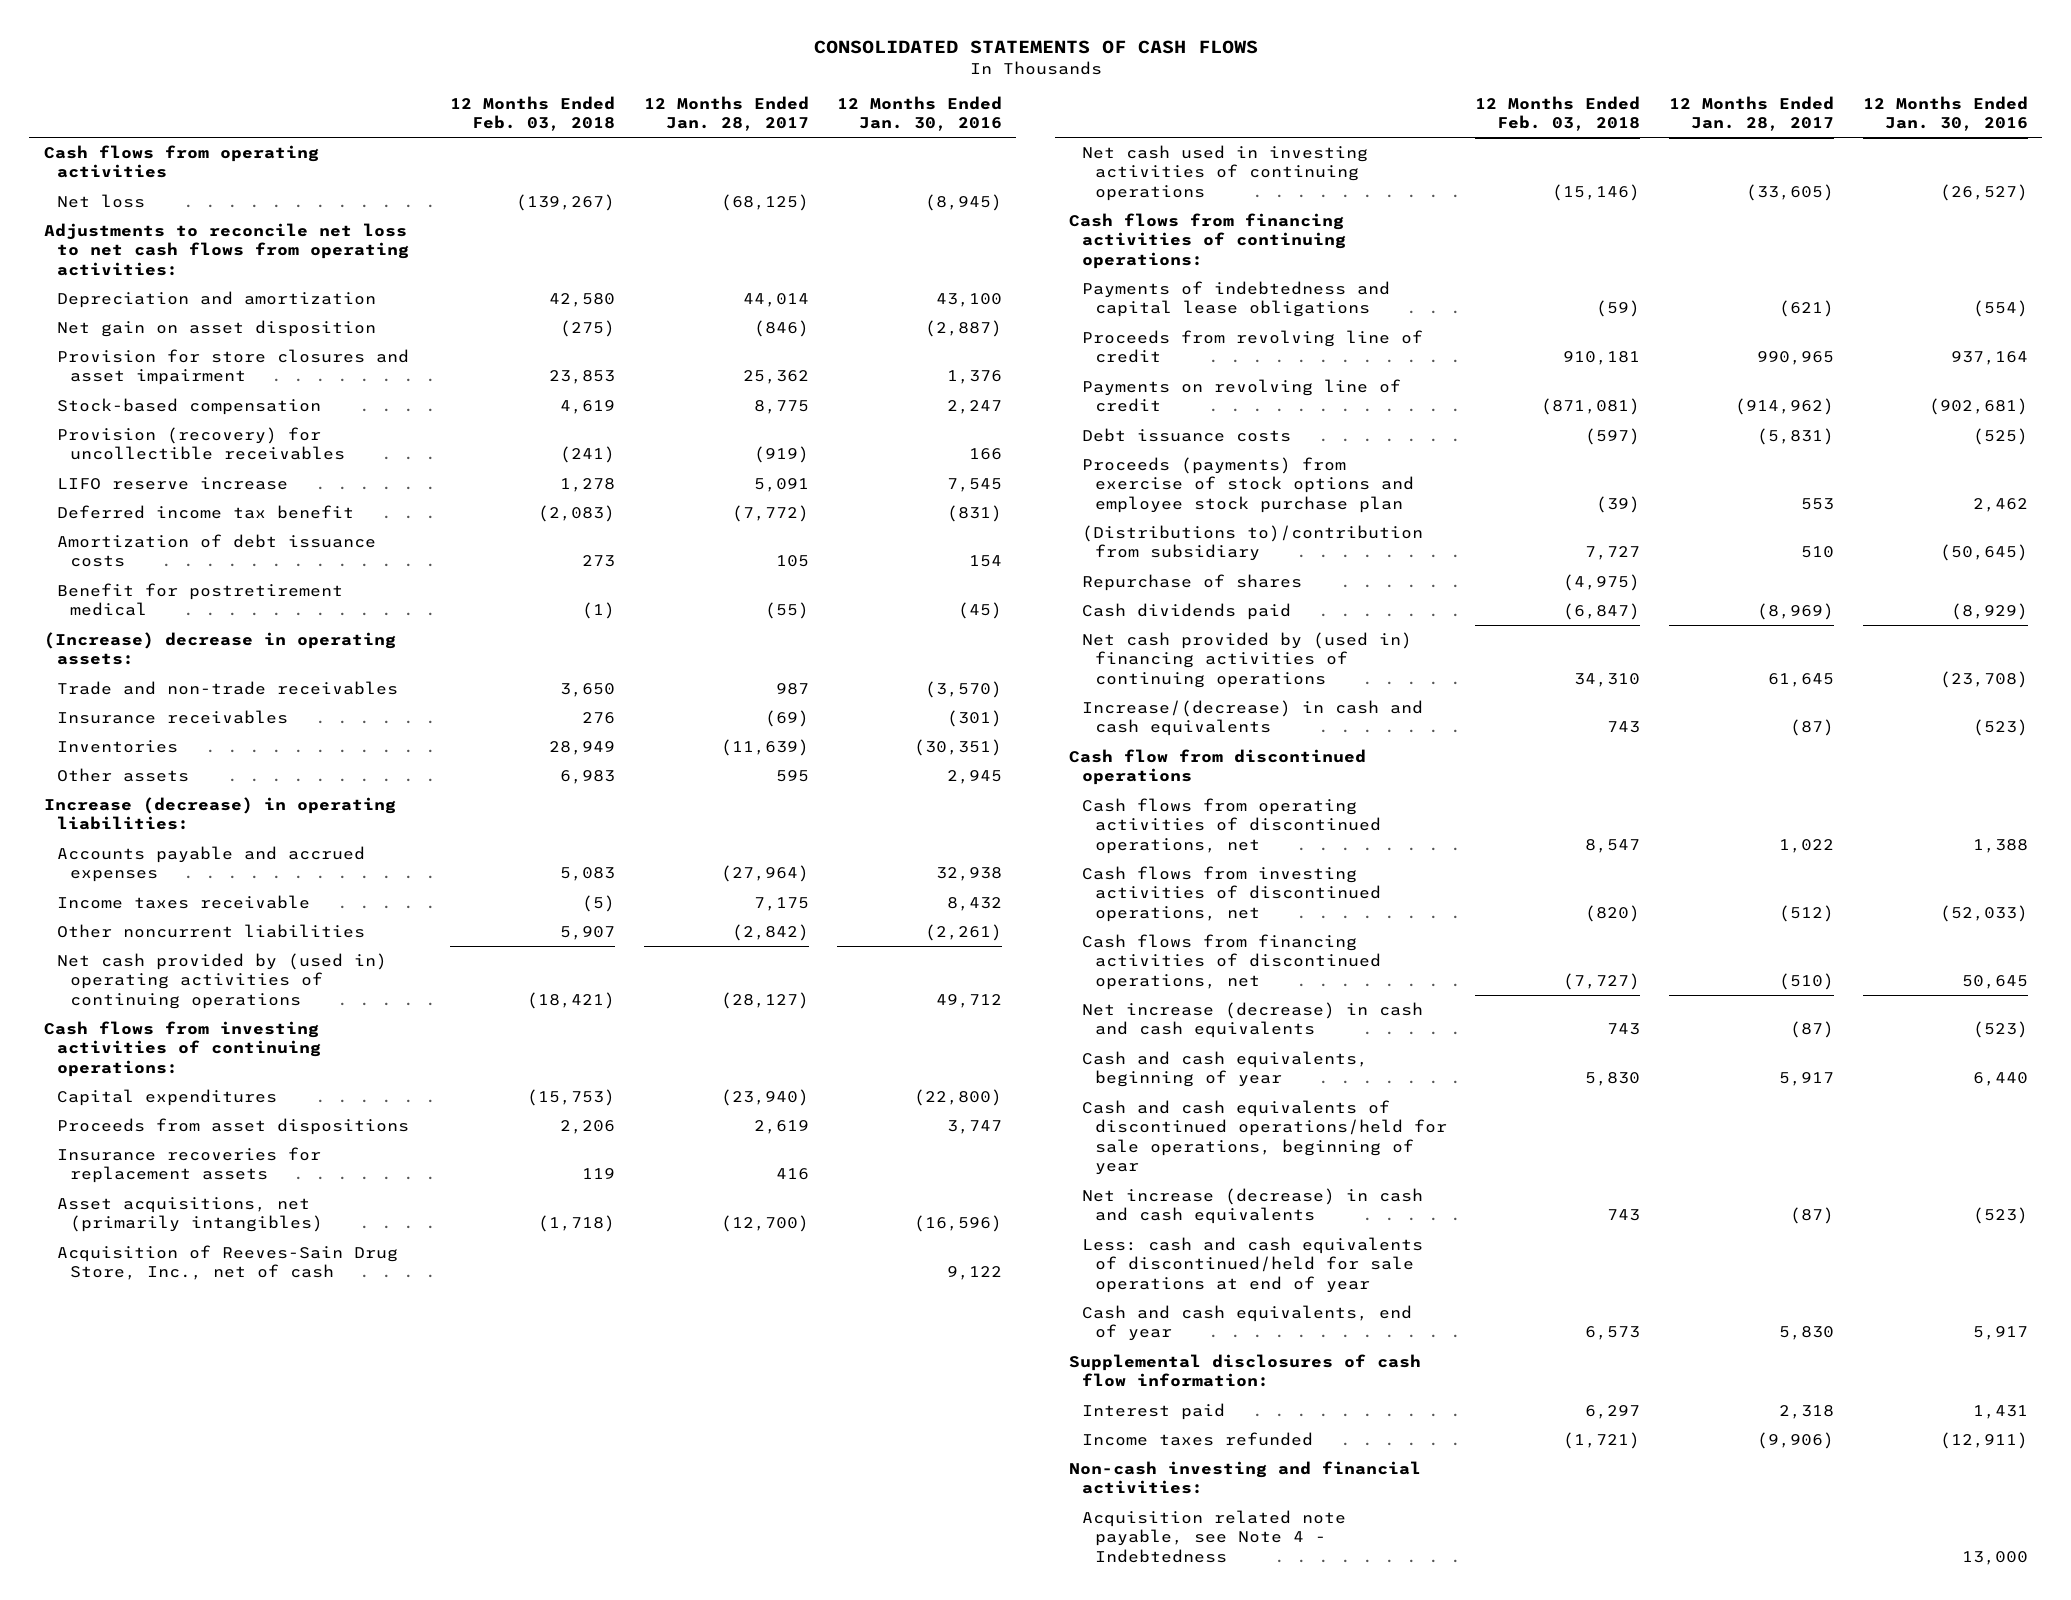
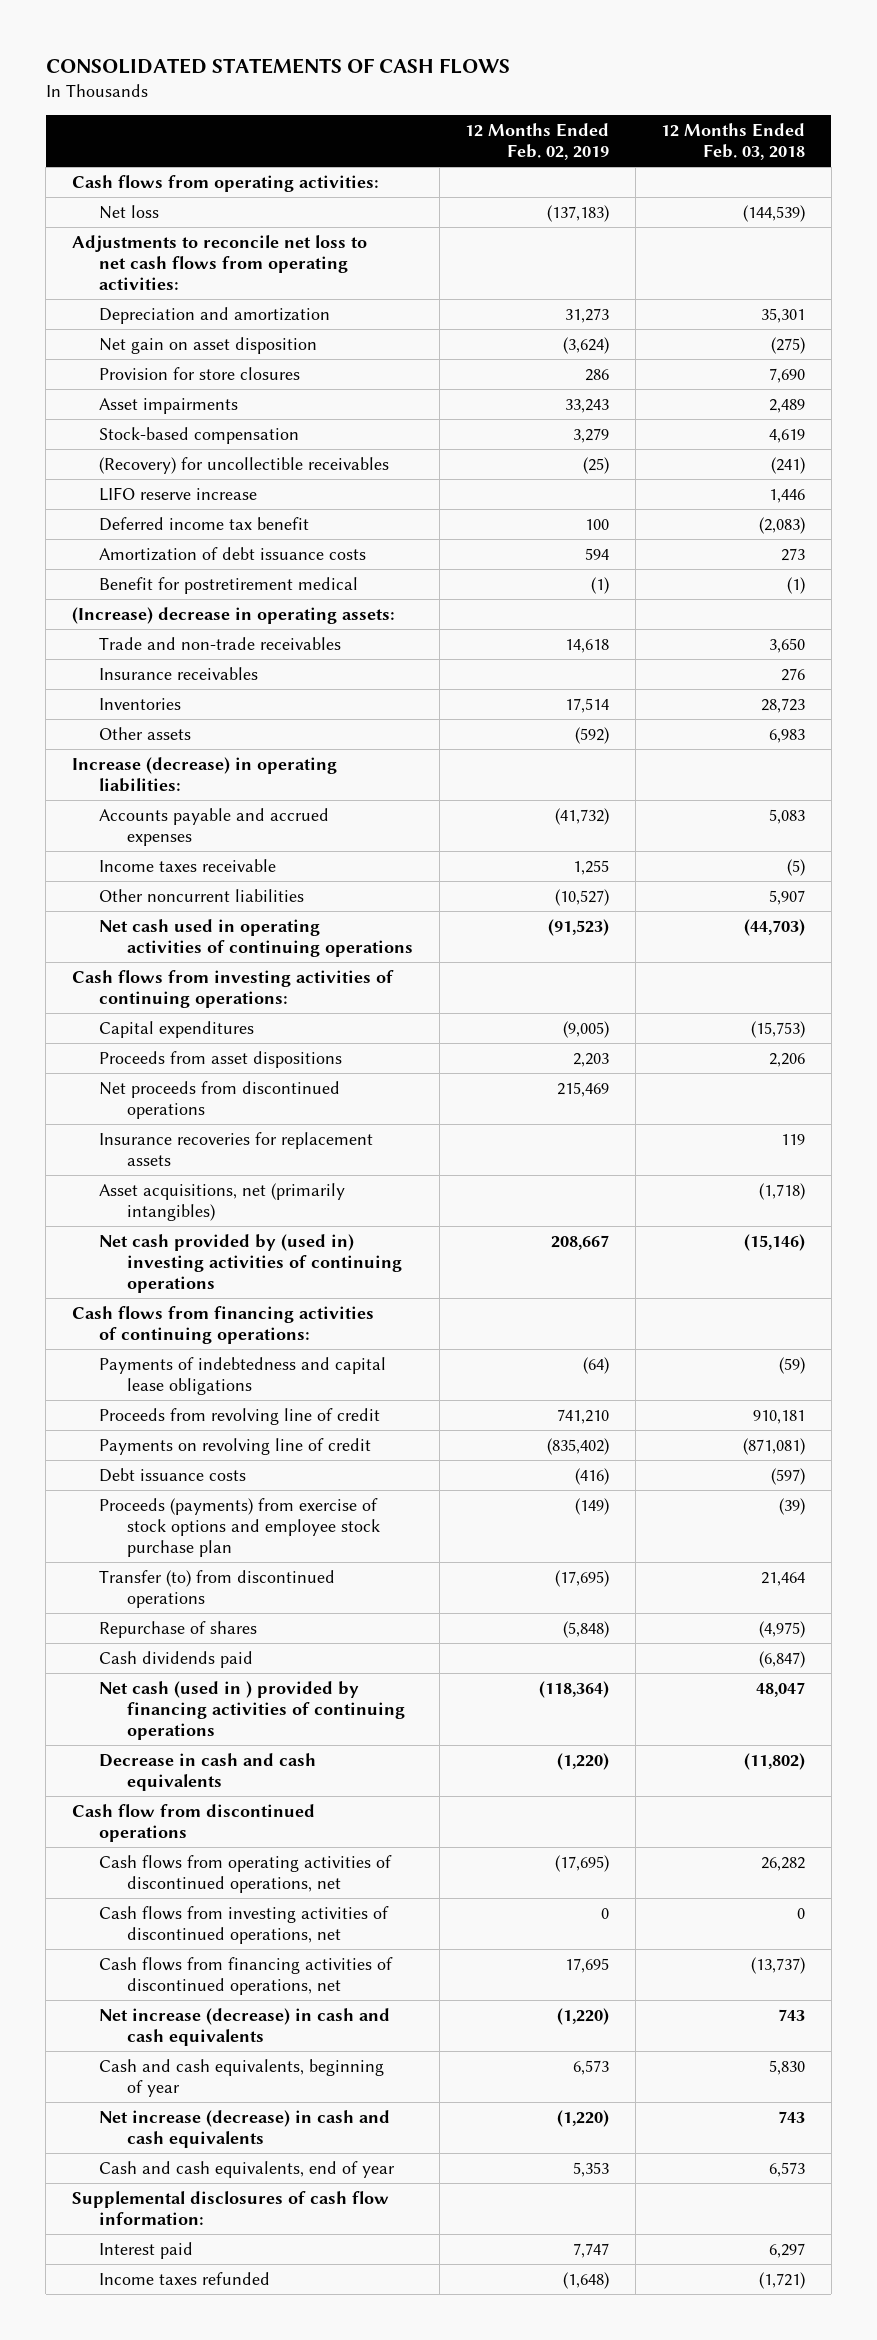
- | 12 Months Ended Feb. 03, 2018 | 12 Months Ended Jan. 28, 2017 | 12 Months Ended Jan. 30, 2016
+ | 12 Months Ended Feb. 02, 2019 | 12 Months Ended Feb. 03, 2018
- Cash flows from operating activities
- Net loss | (139,267) | (68,125) | (8,945)
+ Cash flows from operating activities:
+ Net loss | (137,183) | (144,539)
- Depreciation and amortization | 42,580 | 44,014 | 43,100
+ Depreciation and amortization | 31,273 | 35,301
- Provision for store closures and asset impairment | 23,853 | 25,362 | 1,376
+ Provision for store closures | 286 | 7,690
+ Asset impairments | 33,243 | 2,489
- Provision (recovery) for uncollectible receivables | (241) | (919) | 166
- LIFO reserve increase | 1,278 | 5,091 | 7,545
+ (Recovery) for uncollectible receivables | (25) | (241)
+ LIFO reserve increase | | 1,446
- Inventories | 28,949 | (11,639) | (30,351)
+ Inventories | 17,514 | 28,723
- Net cash provided by (used in) operating activities of continuing operations | (18,421) | (28,127) | 49,712
+ Net cash used in operating activities of continuing operations | (91,523) | (44,703)
+ Net proceeds from discontinued operations | 215,469 |
- Acquisition of Reeves-Sain Drug Store, Inc., net of cash | | | 9,122
- Net cash used in investing activities of continuing operations | (15,146) | (33,605) | (26,527)
+ Net cash provided by (used in) investing activities of continuing operations | 208,667 | (15,146)
- (Distributions to)/contribution from subsidiary | 7,727 | 510 | (50,645)
+ Transfer (to) from discontinued operations | (17,695) | 21,464
- Net cash provided by (used in) financing activities of continuing operations | 34,310 | 61,645 | (23,708)
- Increase/(decrease) in cash and cash equivalents | 743 | (87) | (523)
+ Net cash (used in ) provided by financing activities of continuing operations | (118,364) | 48,047
+ Decrease in cash and cash equivalents | (1,220) | (11,802)
- Cash flows from operating activities of discontinued operations, net | 8,547 | 1,022 | 1,388
- Cash flows from investing activities of discontinued operations, net | (820) | (512) | (52,033)
- Cash flows from financing activities of discontinued operations, net | (7,727) | (510) | 50,645
+ Cash flows from operating activities of discontinued operations, net | (17,695) | 26,282
+ Cash flows from investing activities of discontinued operations, net | 0 | 0
+ Cash flows from financing activities of discontinued operations, net | 17,695 | (13,737)
- Cash and cash equivalents of discontinued operations/held for sale operations, beginning of year
- Less: cash and cash equivalents of discontinued/held for sale operations at end of year
- Non-cash investing and financial activities:
- Acquisition related note payable, see Note 4 - Indebtedness | | | 13,000

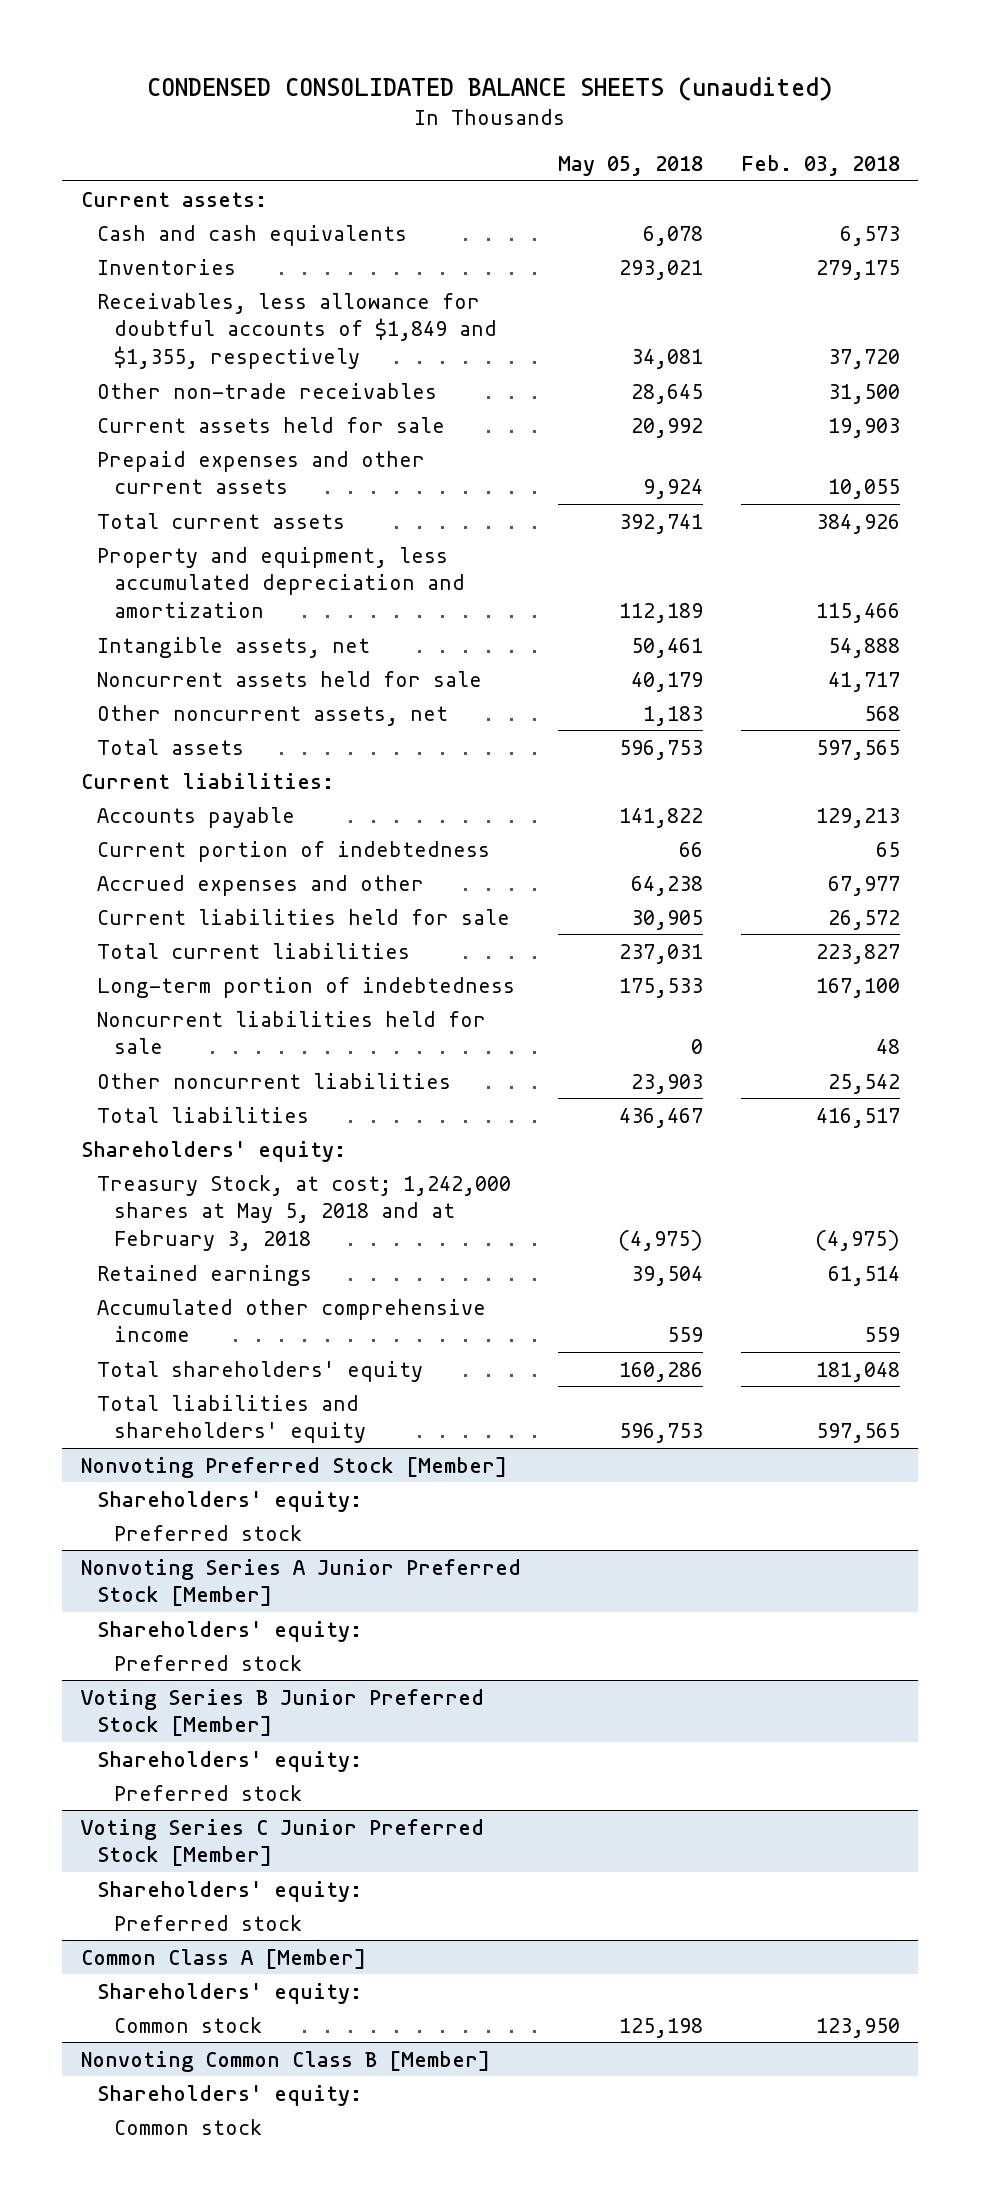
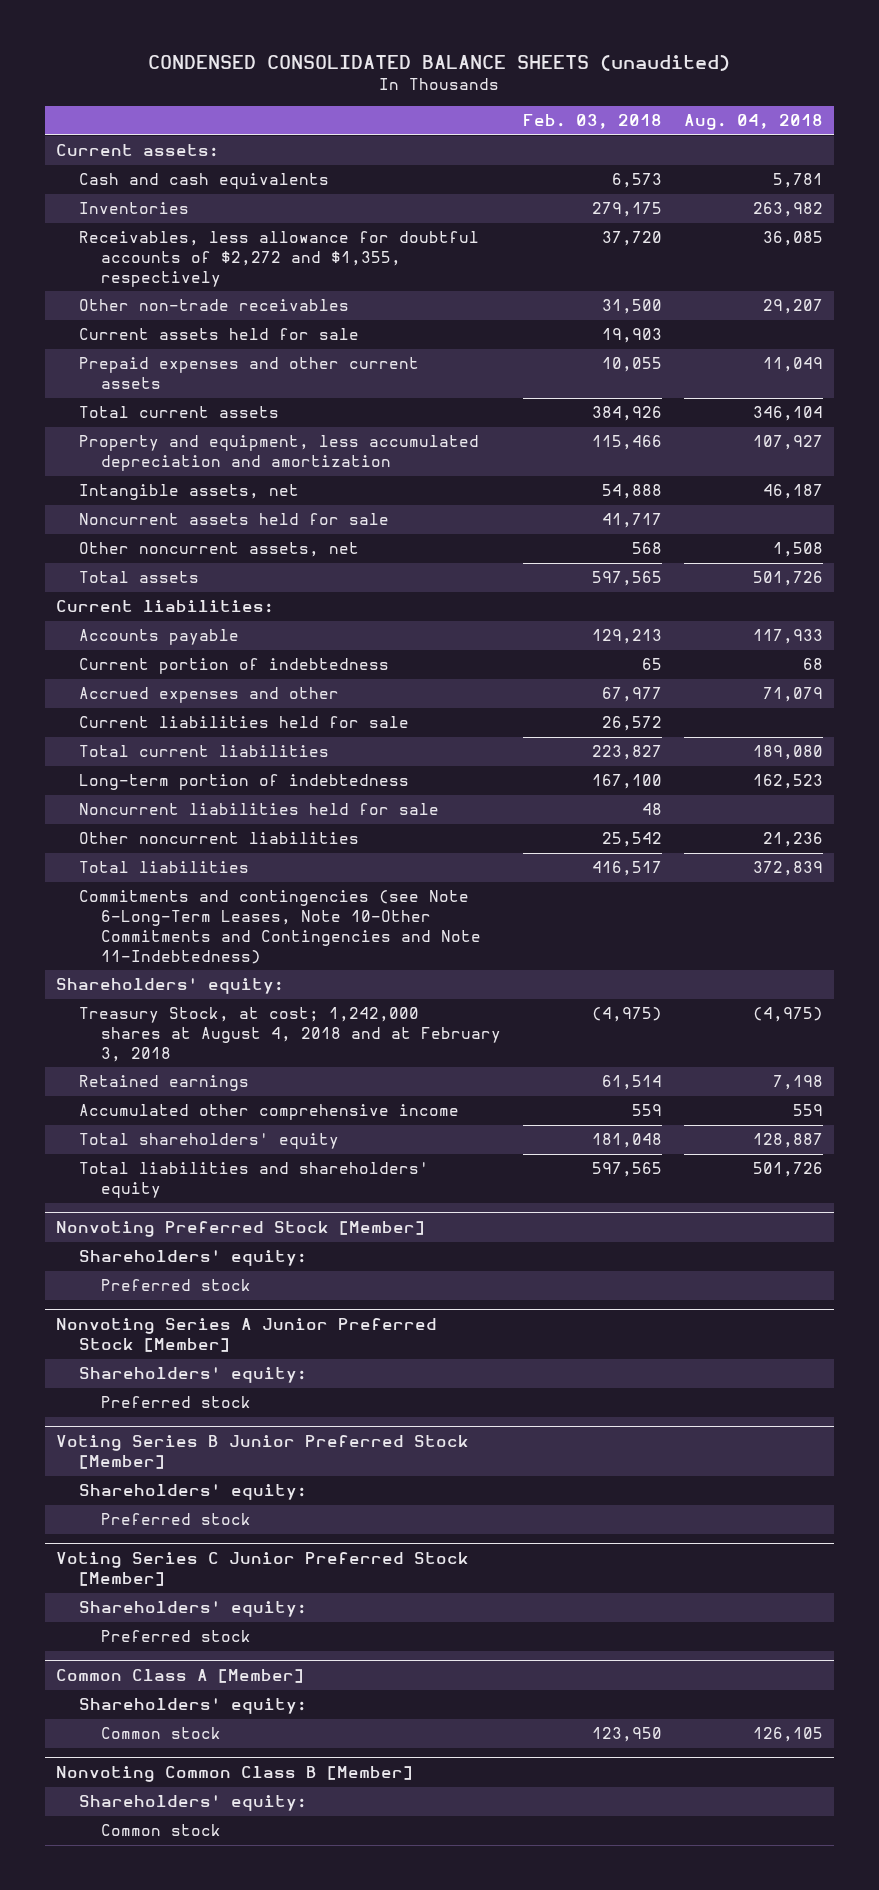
- | May 05, 2018 | Feb. 03, 2018
+ | Feb. 03, 2018 | Aug. 04, 2018
- Receivables, less allowance for doubtful accounts of $1,849 and $1,355, respectively | 34,081 | 37,720
+ Receivables, less allowance for doubtful accounts of $2,272 and $1,355, respectively | 37,720 | 36,085
+ Commitments and contingencies (see Note 6-Long-Term Leases, Note 10-Other Commitments and Contingencies and Note 11-Indebtedness)
- Treasury Stock, at cost; 1,242,000 shares at May 5, 2018 and at February 3, 2018 | (4,975) | (4,975)
+ Treasury Stock, at cost; 1,242,000 shares at August 4, 2018 and at February 3, 2018 | (4,975) | (4,975)

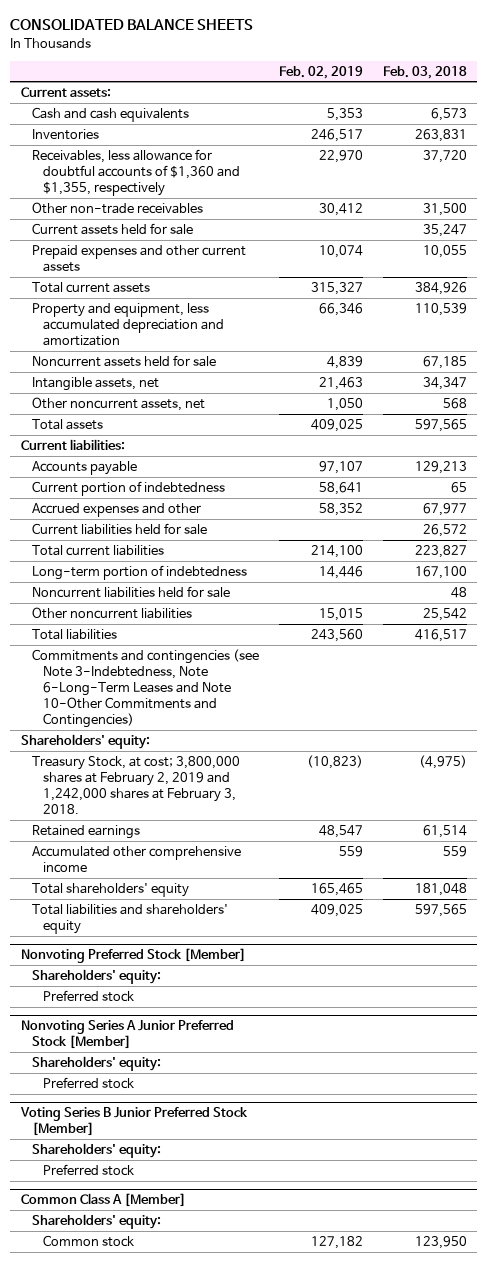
- CONDENSED CONSOLIDATED BALANCE SHEETS (unaudited)
+ CONSOLIDATED BALANCE SHEETS
- | Feb. 03, 2018 | Aug. 04, 2018
+ | Feb. 02, 2019 | Feb. 03, 2018
- Inventories | 279,175 | 263,982
- Receivables, less allowance for doubtful accounts of $2,272 and $1,355, respectively | 37,720 | 36,085
+ Inventories | 246,517 | 263,831
+ Receivables, less allowance for doubtful accounts of $1,360 and $1,355, respectively | 22,970 | 37,720
- Current assets held for sale | 19,903 |
+ Current assets held for sale | | 35,247
- Property and equipment, less accumulated depreciation and amortization | 115,466 | 107,927
- Intangible assets, net | 54,888 | 46,187
- Noncurrent assets held for sale | 41,717 |
+ Property and equipment, less accumulated depreciation and amortization | 66,346 | 110,539
+ Noncurrent assets held for sale | 4,839 | 67,185
+ Intangible assets, net | 21,463 | 34,347
- Commitments and contingencies (see Note 6-Long-Term Leases, Note 10-Other Commitments and Contingencies and Note 11-Indebtedness)
+ Commitments and contingencies (see Note 3-Indebtedness, Note 6-Long-Term Leases and Note 10-Other Commitments and Contingencies)
- Treasury Stock, at cost; 1,242,000 shares at August 4, 2018 and at February 3, 2018 | (4,975) | (4,975)
+ Treasury Stock, at cost; 3,800,000 shares at February 2, 2019 and 1,242,000 shares at February 3, 2018. | (10,823) | (4,975)
- Voting Series C Junior Preferred Stock [Member]
- Shareholders' equity:
- Preferred stock
- Nonvoting Common Class B [Member]
- Shareholders' equity:
- Common stock

